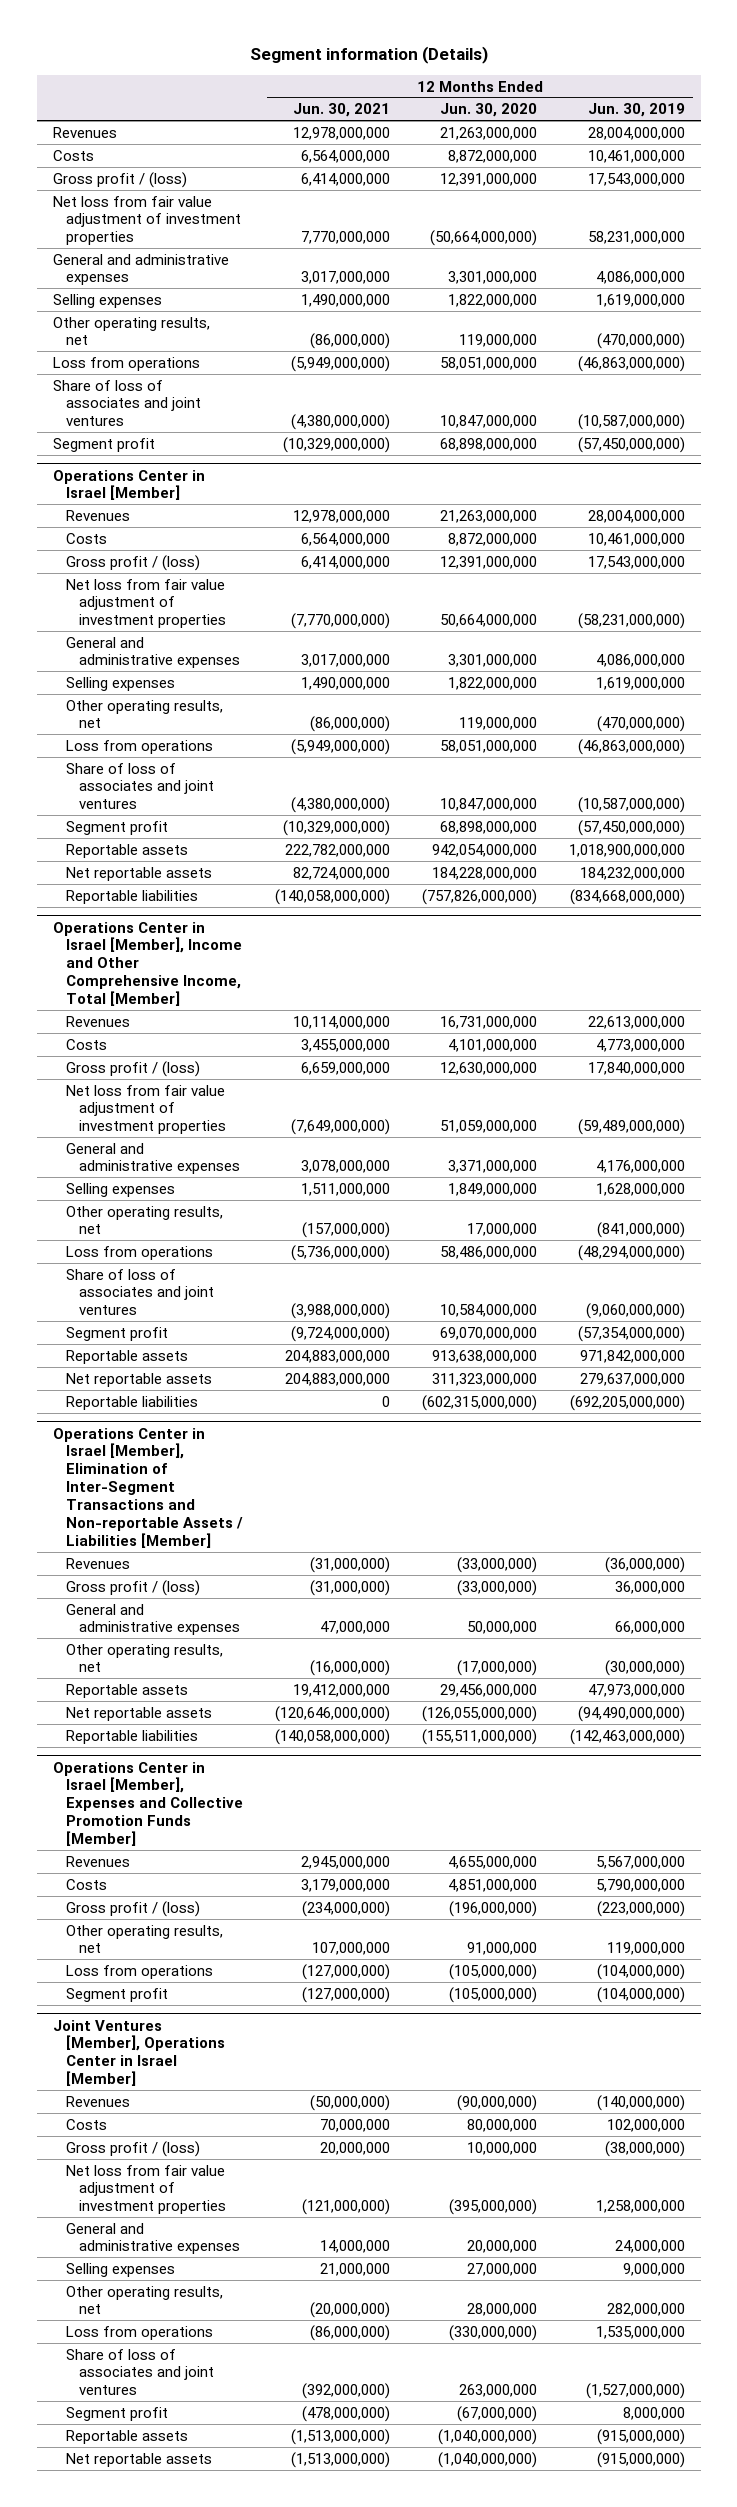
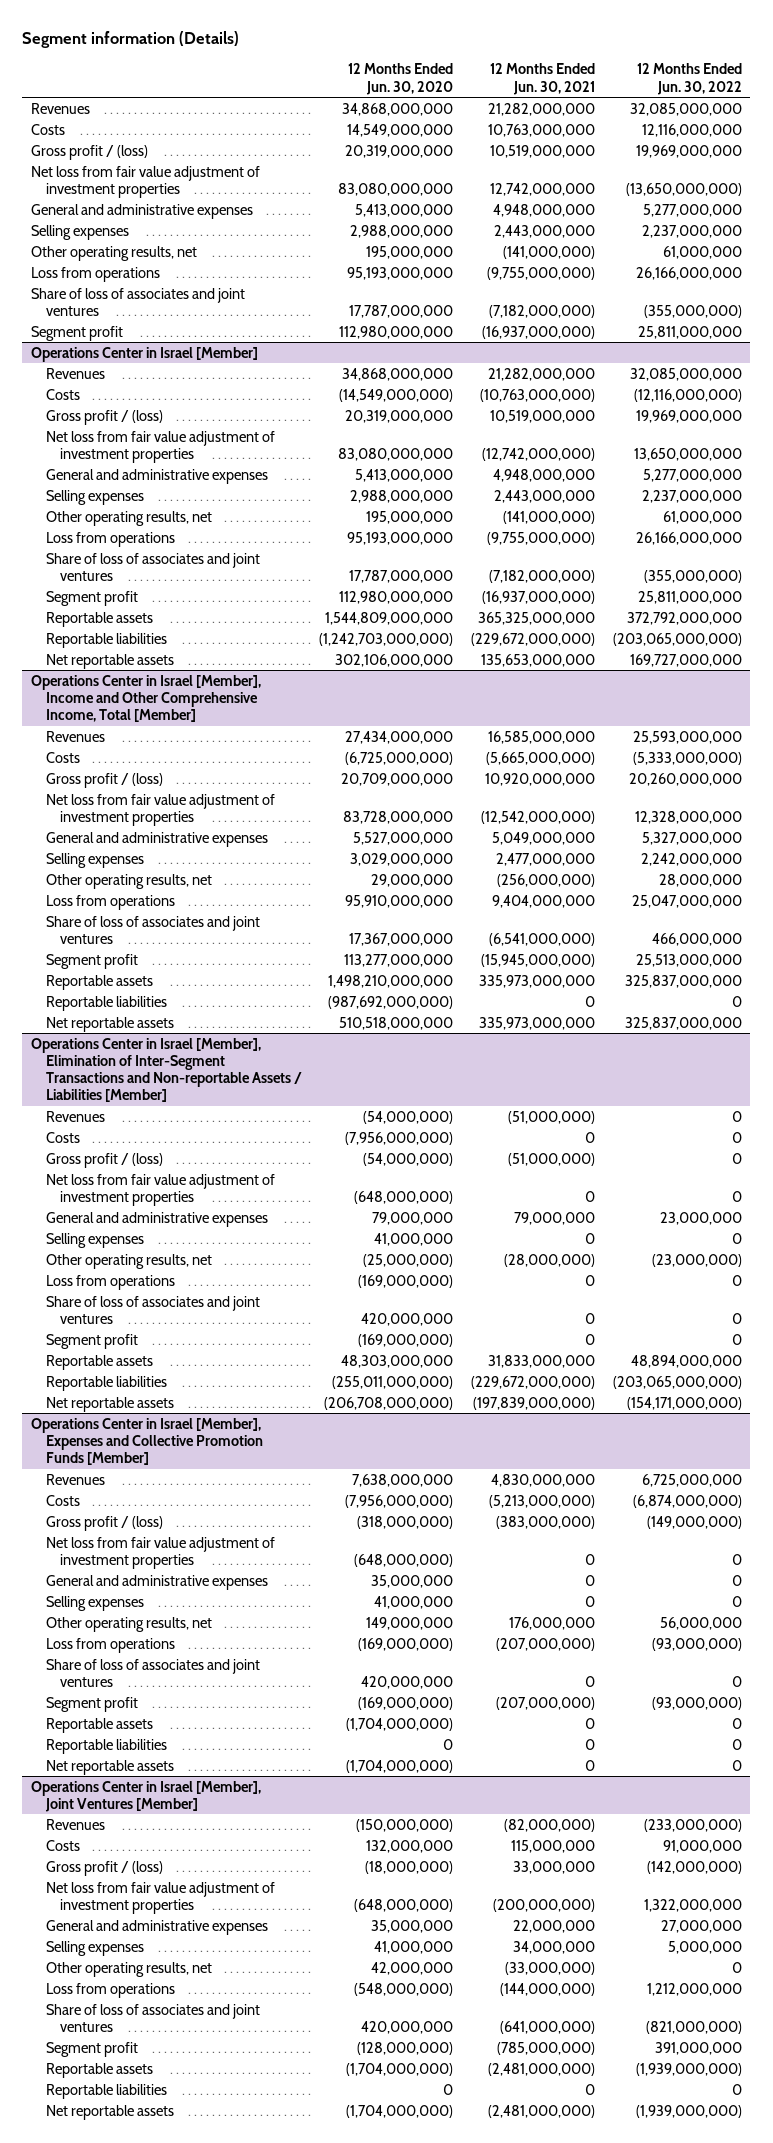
- | 12 Months Ended Jun. 30, 2021 | 12 Months Ended Jun. 30, 2020 | 12 Months Ended Jun. 30, 2019
+ | 12 Months Ended Jun. 30, 2020 | 12 Months Ended Jun. 30, 2021 | 12 Months Ended Jun. 30, 2022
- Revenues | 12,978,000,000 | 21,263,000,000 | 28,004,000,000
- Costs | 6,564,000,000 | 8,872,000,000 | 10,461,000,000
- Gross profit / (loss) | 6,414,000,000 | 12,391,000,000 | 17,543,000,000
- Net loss from fair value adjustment of investment properties | 7,770,000,000 | (50,664,000,000) | 58,231,000,000
- General and administrative expenses | 3,017,000,000 | 3,301,000,000 | 4,086,000,000
- Selling expenses | 1,490,000,000 | 1,822,000,000 | 1,619,000,000
- Other operating results, net | (86,000,000) | 119,000,000 | (470,000,000)
- Loss from operations | (5,949,000,000) | 58,051,000,000 | (46,863,000,000)
- Share of loss of associates and joint ventures | (4,380,000,000) | 10,847,000,000 | (10,587,000,000)
- Segment profit | (10,329,000,000) | 68,898,000,000 | (57,450,000,000)
+ Revenues | 34,868,000,000 | 21,282,000,000 | 32,085,000,000
+ Costs | 14,549,000,000 | 10,763,000,000 | 12,116,000,000
+ Gross profit / (loss) | 20,319,000,000 | 10,519,000,000 | 19,969,000,000
+ Net loss from fair value adjustment of investment properties | 83,080,000,000 | 12,742,000,000 | (13,650,000,000)
+ General and administrative expenses | 5,413,000,000 | 4,948,000,000 | 5,277,000,000
+ Selling expenses | 2,988,000,000 | 2,443,000,000 | 2,237,000,000
+ Other operating results, net | 195,000,000 | (141,000,000) | 61,000,000
+ Loss from operations | 95,193,000,000 | (9,755,000,000) | 26,166,000,000
+ Share of loss of associates and joint ventures | 17,787,000,000 | (7,182,000,000) | (355,000,000)
+ Segment profit | 112,980,000,000 | (16,937,000,000) | 25,811,000,000
@ Operations Center in Israel [Member]
- Revenues | 12,978,000,000 | 21,263,000,000 | 28,004,000,000
- Costs | 6,564,000,000 | 8,872,000,000 | 10,461,000,000
- Gross profit / (loss) | 6,414,000,000 | 12,391,000,000 | 17,543,000,000
- Net loss from fair value adjustment of investment properties | (7,770,000,000) | 50,664,000,000 | (58,231,000,000)
- General and administrative expenses | 3,017,000,000 | 3,301,000,000 | 4,086,000,000
- Selling expenses | 1,490,000,000 | 1,822,000,000 | 1,619,000,000
- Other operating results, net | (86,000,000) | 119,000,000 | (470,000,000)
- Loss from operations | (5,949,000,000) | 58,051,000,000 | (46,863,000,000)
- Share of loss of associates and joint ventures | (4,380,000,000) | 10,847,000,000 | (10,587,000,000)
- Segment profit | (10,329,000,000) | 68,898,000,000 | (57,450,000,000)
- Reportable assets | 222,782,000,000 | 942,054,000,000 | 1,018,900,000,000
- Net reportable assets | 82,724,000,000 | 184,228,000,000 | 184,232,000,000
- Reportable liabilities | (140,058,000,000) | (757,826,000,000) | (834,668,000,000)
+ Revenues | 34,868,000,000 | 21,282,000,000 | 32,085,000,000
+ Costs | (14,549,000,000) | (10,763,000,000) | (12,116,000,000)
+ Gross profit / (loss) | 20,319,000,000 | 10,519,000,000 | 19,969,000,000
+ Net loss from fair value adjustment of investment properties | 83,080,000,000 | (12,742,000,000) | 13,650,000,000
+ General and administrative expenses | 5,413,000,000 | 4,948,000,000 | 5,277,000,000
+ Selling expenses | 2,988,000,000 | 2,443,000,000 | 2,237,000,000
+ Other operating results, net | 195,000,000 | (141,000,000) | 61,000,000
+ Loss from operations | 95,193,000,000 | (9,755,000,000) | 26,166,000,000
+ Share of loss of associates and joint ventures | 17,787,000,000 | (7,182,000,000) | (355,000,000)
+ Segment profit | 112,980,000,000 | (16,937,000,000) | 25,811,000,000
+ Reportable assets | 1,544,809,000,000 | 365,325,000,000 | 372,792,000,000
+ Reportable liabilities | (1,242,703,000,000) | (229,672,000,000) | (203,065,000,000)
+ Net reportable assets | 302,106,000,000 | 135,653,000,000 | 169,727,000,000
@ Operations Center in Israel [Member], Income and Other Comprehensive Income, Total [Member]
- Revenues | 10,114,000,000 | 16,731,000,000 | 22,613,000,000
- Costs | 3,455,000,000 | 4,101,000,000 | 4,773,000,000
- Gross profit / (loss) | 6,659,000,000 | 12,630,000,000 | 17,840,000,000
- Net loss from fair value adjustment of investment properties | (7,649,000,000) | 51,059,000,000 | (59,489,000,000)
- General and administrative expenses | 3,078,000,000 | 3,371,000,000 | 4,176,000,000
- Selling expenses | 1,511,000,000 | 1,849,000,000 | 1,628,000,000
- Other operating results, net | (157,000,000) | 17,000,000 | (841,000,000)
- Loss from operations | (5,736,000,000) | 58,486,000,000 | (48,294,000,000)
- Share of loss of associates and joint ventures | (3,988,000,000) | 10,584,000,000 | (9,060,000,000)
- Segment profit | (9,724,000,000) | 69,070,000,000 | (57,354,000,000)
- Reportable assets | 204,883,000,000 | 913,638,000,000 | 971,842,000,000
- Net reportable assets | 204,883,000,000 | 311,323,000,000 | 279,637,000,000
- Reportable liabilities | 0 | (602,315,000,000) | (692,205,000,000)
+ Revenues | 27,434,000,000 | 16,585,000,000 | 25,593,000,000
+ Costs | (6,725,000,000) | (5,665,000,000) | (5,333,000,000)
+ Gross profit / (loss) | 20,709,000,000 | 10,920,000,000 | 20,260,000,000
+ Net loss from fair value adjustment of investment properties | 83,728,000,000 | (12,542,000,000) | 12,328,000,000
+ General and administrative expenses | 5,527,000,000 | 5,049,000,000 | 5,327,000,000
+ Selling expenses | 3,029,000,000 | 2,477,000,000 | 2,242,000,000
+ Other operating results, net | 29,000,000 | (256,000,000) | 28,000,000
+ Loss from operations | 95,910,000,000 | 9,404,000,000 | 25,047,000,000
+ Share of loss of associates and joint ventures | 17,367,000,000 | (6,541,000,000) | 466,000,000
+ Segment profit | 113,277,000,000 | (15,945,000,000) | 25,513,000,000
+ Reportable assets | 1,498,210,000,000 | 335,973,000,000 | 325,837,000,000
+ Reportable liabilities | (987,692,000,000) | 0 | 0
+ Net reportable assets | 510,518,000,000 | 335,973,000,000 | 325,837,000,000
@ Operations Center in Israel [Member], Elimination of Inter-Segment Transactions and Non-reportable Assets / Liabilities [Member]
- Revenues | (31,000,000) | (33,000,000) | (36,000,000)
- Gross profit / (loss) | (31,000,000) | (33,000,000) | 36,000,000
- General and administrative expenses | 47,000,000 | 50,000,000 | 66,000,000
- Other operating results, net | (16,000,000) | (17,000,000) | (30,000,000)
- Reportable assets | 19,412,000,000 | 29,456,000,000 | 47,973,000,000
- Net reportable assets | (120,646,000,000) | (126,055,000,000) | (94,490,000,000)
- Reportable liabilities | (140,058,000,000) | (155,511,000,000) | (142,463,000,000)
+ Revenues | (54,000,000) | (51,000,000) | 0
+ Costs | (7,956,000,000) | 0 | 0
+ Gross profit / (loss) | (54,000,000) | (51,000,000) | 0
+ Net loss from fair value adjustment of investment properties | (648,000,000) | 0 | 0
+ General and administrative expenses | 79,000,000 | 79,000,000 | 23,000,000
+ Selling expenses | 41,000,000 | 0 | 0
+ Other operating results, net | (25,000,000) | (28,000,000) | (23,000,000)
+ Loss from operations | (169,000,000) | 0 | 0
+ Share of loss of associates and joint ventures | 420,000,000 | 0 | 0
+ Segment profit | (169,000,000) | 0 | 0
+ Reportable assets | 48,303,000,000 | 31,833,000,000 | 48,894,000,000
+ Reportable liabilities | (255,011,000,000) | (229,672,000,000) | (203,065,000,000)
+ Net reportable assets | (206,708,000,000) | (197,839,000,000) | (154,171,000,000)
@ Operations Center in Israel [Member], Expenses and Collective Promotion Funds [Member]
- Revenues | 2,945,000,000 | 4,655,000,000 | 5,567,000,000
- Costs | 3,179,000,000 | 4,851,000,000 | 5,790,000,000
- Gross profit / (loss) | (234,000,000) | (196,000,000) | (223,000,000)
- Other operating results, net | 107,000,000 | 91,000,000 | 119,000,000
- Loss from operations | (127,000,000) | (105,000,000) | (104,000,000)
- Segment profit | (127,000,000) | (105,000,000) | (104,000,000)
- Joint Ventures [Member], Operations Center in Israel [Member]
- Revenues | (50,000,000) | (90,000,000) | (140,000,000)
- Costs | 70,000,000 | 80,000,000 | 102,000,000
- Gross profit / (loss) | 20,000,000 | 10,000,000 | (38,000,000)
- Net loss from fair value adjustment of investment properties | (121,000,000) | (395,000,000) | 1,258,000,000
- General and administrative expenses | 14,000,000 | 20,000,000 | 24,000,000
- Selling expenses | 21,000,000 | 27,000,000 | 9,000,000
- Other operating results, net | (20,000,000) | 28,000,000 | 282,000,000
- Loss from operations | (86,000,000) | (330,000,000) | 1,535,000,000
- Share of loss of associates and joint ventures | (392,000,000) | 263,000,000 | (1,527,000,000)
- Segment profit | (478,000,000) | (67,000,000) | 8,000,000
- Reportable assets | (1,513,000,000) | (1,040,000,000) | (915,000,000)
- Net reportable assets | (1,513,000,000) | (1,040,000,000) | (915,000,000)
@ Operations Center in Israel [Member], Expenses and Collective Promotion Funds [Member]
+ Revenues | 7,638,000,000 | 4,830,000,000 | 6,725,000,000
+ Costs | (7,956,000,000) | (5,213,000,000) | (6,874,000,000)
+ Gross profit / (loss) | (318,000,000) | (383,000,000) | (149,000,000)
+ Net loss from fair value adjustment of investment properties | (648,000,000) | 0 | 0
+ General and administrative expenses | 35,000,000 | 0 | 0
+ Selling expenses | 41,000,000 | 0 | 0
+ Other operating results, net | 149,000,000 | 176,000,000 | 56,000,000
+ Loss from operations | (169,000,000) | (207,000,000) | (93,000,000)
+ Share of loss of associates and joint ventures | 420,000,000 | 0 | 0
+ Segment profit | (169,000,000) | (207,000,000) | (93,000,000)
+ Reportable assets | (1,704,000,000) | 0 | 0
+ Reportable liabilities | 0 | 0 | 0
+ Net reportable assets | (1,704,000,000) | 0 | 0
+ Operations Center in Israel [Member], Joint Ventures [Member]
+ Revenues | (150,000,000) | (82,000,000) | (233,000,000)
+ Costs | 132,000,000 | 115,000,000 | 91,000,000
+ Gross profit / (loss) | (18,000,000) | 33,000,000 | (142,000,000)
+ Net loss from fair value adjustment of investment properties | (648,000,000) | (200,000,000) | 1,322,000,000
+ General and administrative expenses | 35,000,000 | 22,000,000 | 27,000,000
+ Selling expenses | 41,000,000 | 34,000,000 | 5,000,000
+ Other operating results, net | 42,000,000 | (33,000,000) | 0
+ Loss from operations | (548,000,000) | (144,000,000) | 1,212,000,000
+ Share of loss of associates and joint ventures | 420,000,000 | (641,000,000) | (821,000,000)
+ Segment profit | (128,000,000) | (785,000,000) | 391,000,000
+ Reportable assets | (1,704,000,000) | (2,481,000,000) | (1,939,000,000)
+ Reportable liabilities | 0 | 0 | 0
+ Net reportable assets | (1,704,000,000) | (2,481,000,000) | (1,939,000,000)

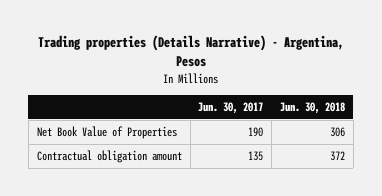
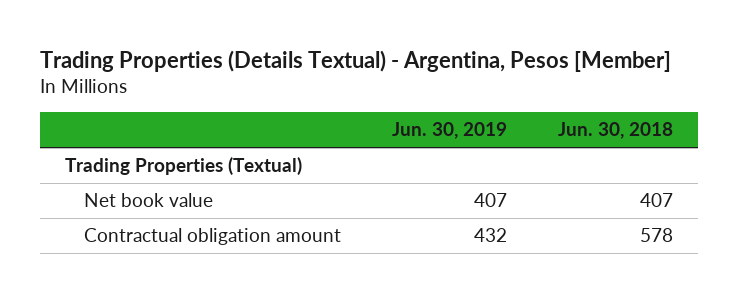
- Trading properties (Details Narrative) - Argentina, Pesos
+ Trading Properties (Details Textual) - Argentina, Pesos [Member]
- | Jun. 30, 2017 | Jun. 30, 2018
+ | Jun. 30, 2019 | Jun. 30, 2018
- Net Book Value of Properties | 190 | 306
- Contractual obligation amount | 135 | 372
+ Trading Properties (Textual)
+ Net book value | 407 | 407
+ Contractual obligation amount | 432 | 578

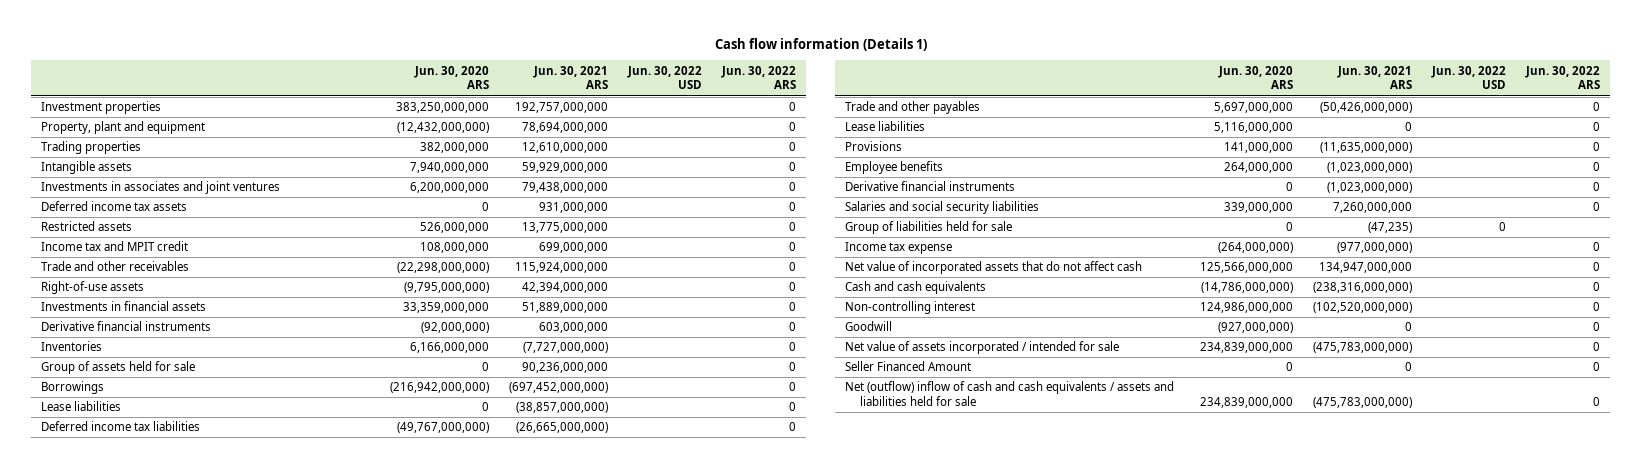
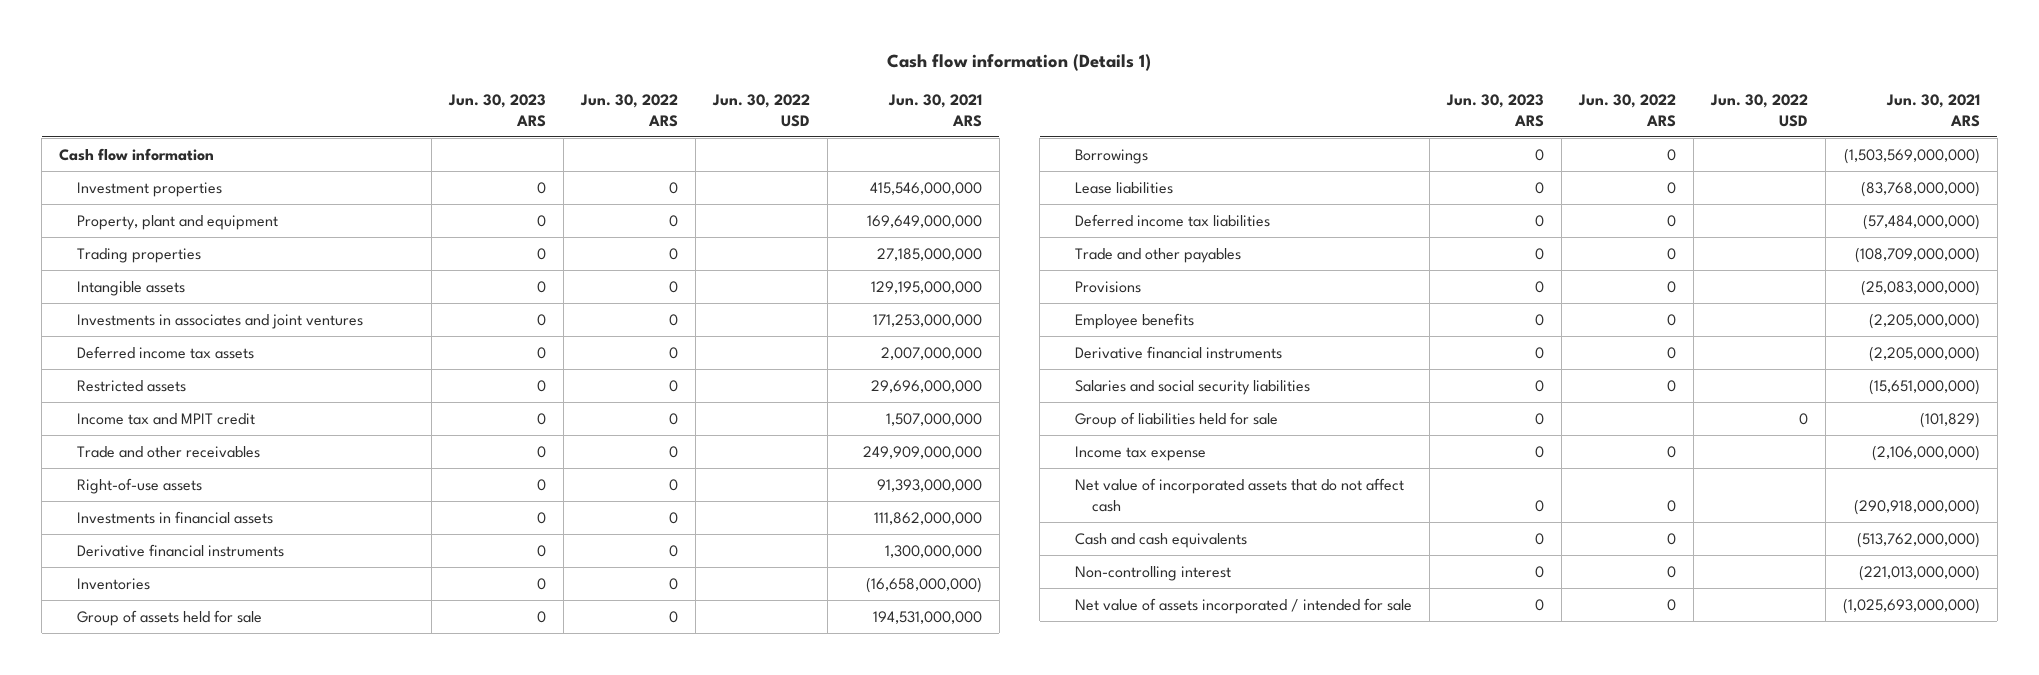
- | Jun. 30, 2020 ARS | Jun. 30, 2021 ARS | Jun. 30, 2022 USD | Jun. 30, 2022 ARS
+ | Jun. 30, 2023 ARS | Jun. 30, 2022 ARS | Jun. 30, 2022 USD | Jun. 30, 2021 ARS
- Investment properties | 383,250,000,000 | 192,757,000,000 | | 0
- Property, plant and equipment | (12,432,000,000) | 78,694,000,000 | | 0
- Trading properties | 382,000,000 | 12,610,000,000 | | 0
- Intangible assets | 7,940,000,000 | 59,929,000,000 | | 0
- Investments in associates and joint ventures | 6,200,000,000 | 79,438,000,000 | | 0
- Deferred income tax assets | 0 | 931,000,000 | | 0
- Restricted assets | 526,000,000 | 13,775,000,000 | | 0
- Income tax and MPIT credit | 108,000,000 | 699,000,000 | | 0
- Trade and other receivables | (22,298,000,000) | 115,924,000,000 | | 0
- Right-of-use assets | (9,795,000,000) | 42,394,000,000 | | 0
- Investments in financial assets | 33,359,000,000 | 51,889,000,000 | | 0
- Derivative financial instruments | (92,000,000) | 603,000,000 | | 0
- Inventories | 6,166,000,000 | (7,727,000,000) | | 0
- Group of assets held for sale | 0 | 90,236,000,000 | | 0
- Borrowings | (216,942,000,000) | (697,452,000,000) | | 0
- Lease liabilities | 0 | (38,857,000,000) | | 0
- Deferred income tax liabilities | (49,767,000,000) | (26,665,000,000) | | 0
- Trade and other payables | 5,697,000,000 | (50,426,000,000) | | 0
- Lease liabilities | 5,116,000,000 | 0 | | 0
- Provisions | 141,000,000 | (11,635,000,000) | | 0
- Employee benefits | 264,000,000 | (1,023,000,000) | | 0
- Derivative financial instruments | 0 | (1,023,000,000) | | 0
- Salaries and social security liabilities | 339,000,000 | 7,260,000,000 | | 0
- Group of liabilities held for sale | 0 | (47,235) | 0 |
- Income tax expense | (264,000,000) | (977,000,000) | | 0
- Net value of incorporated assets that do not affect cash | 125,566,000,000 | 134,947,000,000 | | 0
- Cash and cash equivalents | (14,786,000,000) | (238,316,000,000) | | 0
- Non-controlling interest | 124,986,000,000 | (102,520,000,000) | | 0
- Goodwill | (927,000,000) | 0 | | 0
- Net value of assets incorporated / intended for sale | 234,839,000,000 | (475,783,000,000) | | 0
- Seller Financed Amount | 0 | 0 | | 0
- Net (outflow) inflow of cash and cash equivalents / assets and liabilities held for sale | 234,839,000,000 | (475,783,000,000) | | 0
+ Cash flow information
+ Investment properties | 0 | 0 | | 415,546,000,000
+ Property, plant and equipment | 0 | 0 | | 169,649,000,000
+ Trading properties | 0 | 0 | | 27,185,000,000
+ Intangible assets | 0 | 0 | | 129,195,000,000
+ Investments in associates and joint ventures | 0 | 0 | | 171,253,000,000
+ Deferred income tax assets | 0 | 0 | | 2,007,000,000
+ Restricted assets | 0 | 0 | | 29,696,000,000
+ Income tax and MPIT credit | 0 | 0 | | 1,507,000,000
+ Trade and other receivables | 0 | 0 | | 249,909,000,000
+ Right-of-use assets | 0 | 0 | | 91,393,000,000
+ Investments in financial assets | 0 | 0 | | 111,862,000,000
+ Derivative financial instruments | 0 | 0 | | 1,300,000,000
+ Inventories | 0 | 0 | | (16,658,000,000)
+ Group of assets held for sale | 0 | 0 | | 194,531,000,000
+ Borrowings | 0 | 0 | | (1,503,569,000,000)
+ Lease liabilities | 0 | 0 | | (83,768,000,000)
+ Deferred income tax liabilities | 0 | 0 | | (57,484,000,000)
+ Trade and other payables | 0 | 0 | | (108,709,000,000)
+ Provisions | 0 | 0 | | (25,083,000,000)
+ Employee benefits | 0 | 0 | | (2,205,000,000)
+ Derivative financial instruments | 0 | 0 | | (2,205,000,000)
+ Salaries and social security liabilities | 0 | 0 | | (15,651,000,000)
+ Group of liabilities held for sale | 0 | | 0 | (101,829)
+ Income tax expense | 0 | 0 | | (2,106,000,000)
+ Net value of incorporated assets that do not affect cash | 0 | 0 | | (290,918,000,000)
+ Cash and cash equivalents | 0 | 0 | | (513,762,000,000)
+ Non-controlling interest | 0 | 0 | | (221,013,000,000)
+ Net value of assets incorporated / intended for sale | 0 | 0 | | (1,025,693,000,000)

